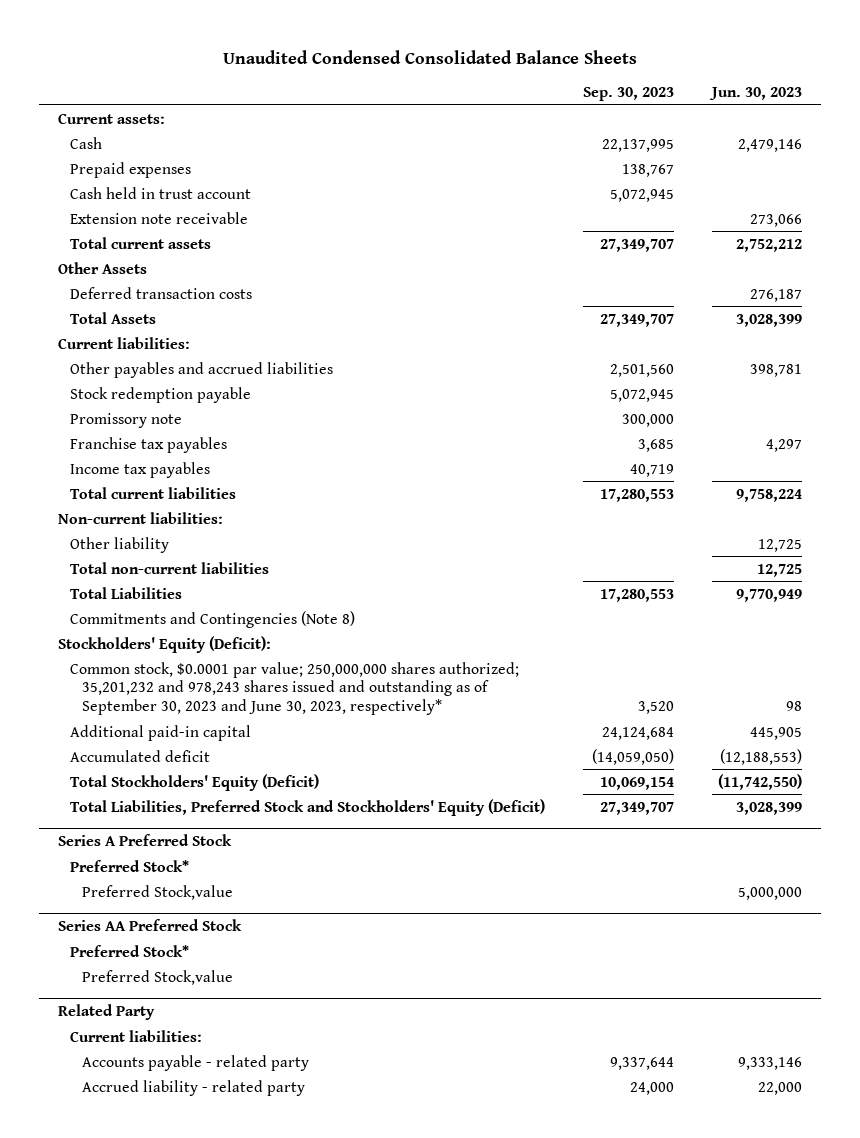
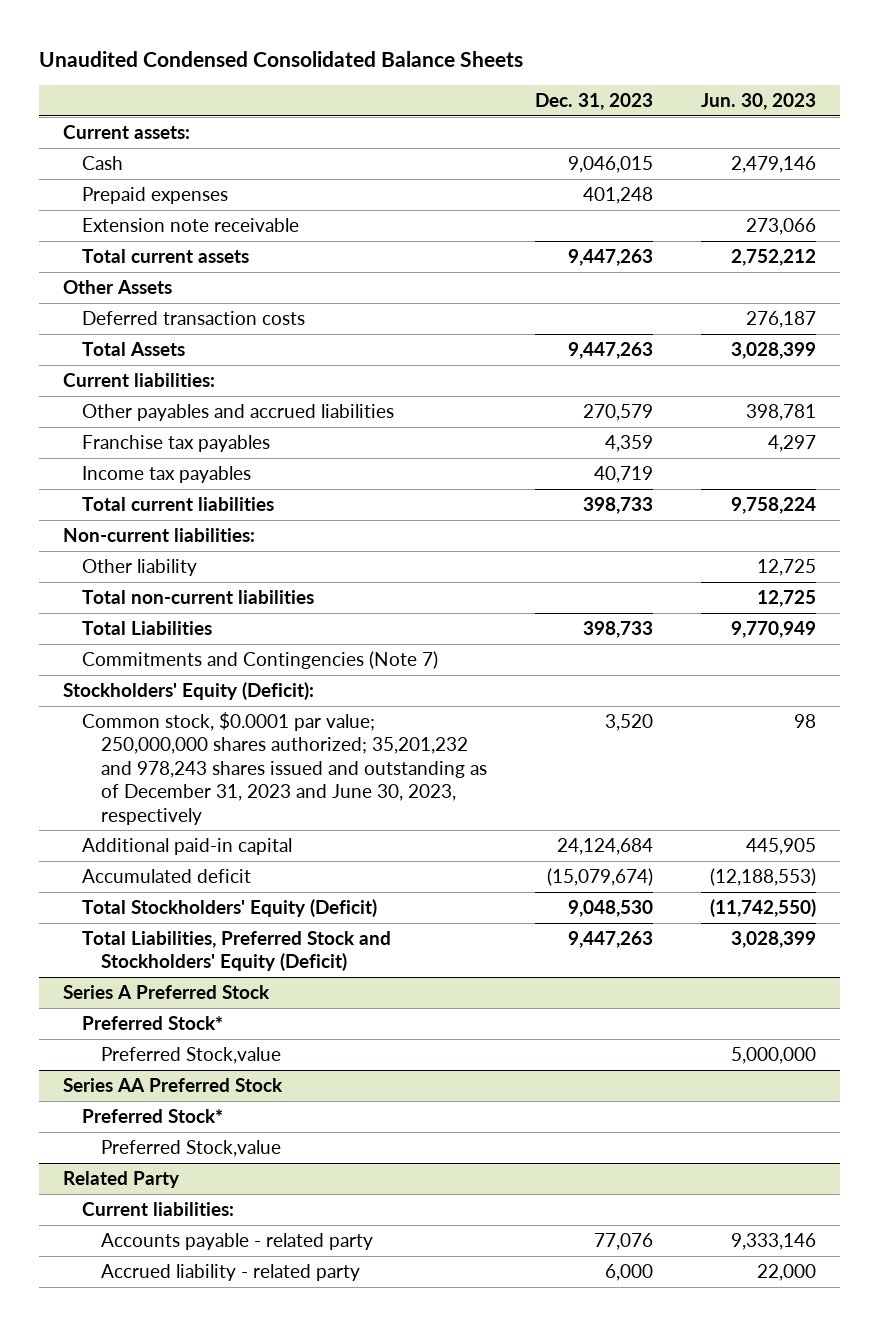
- | Sep. 30, 2023 | Jun. 30, 2023
+ | Dec. 31, 2023 | Jun. 30, 2023
- Cash held in trust account | 5,072,945 |
- Stock redemption payable | 5,072,945 |
- Promissory note | 300,000 |
- Commitments and Contingencies (Note 8)
+ Commitments and Contingencies (Note 7)
- Common stock, $0.0001 par value; 250,000,000 shares authorized; 35,201,232 and 978,243 shares issued and outstanding as of September 30, 2023 and June 30, 2023, respectively* | 3,520 | 98
+ Common stock, $0.0001 par value; 250,000,000 shares authorized; 35,201,232 and 978,243 shares issued and outstanding as of December 31, 2023 and June 30, 2023, respectively | 3,520 | 98

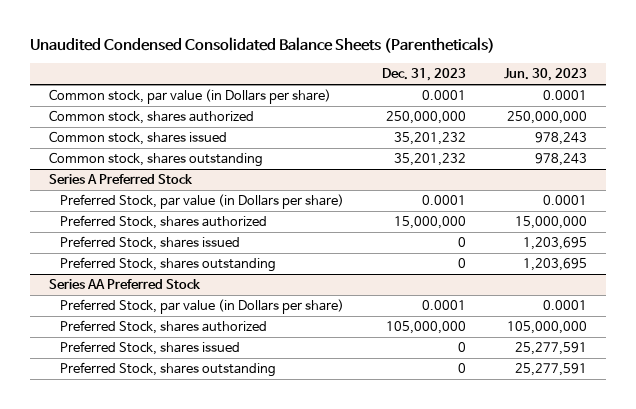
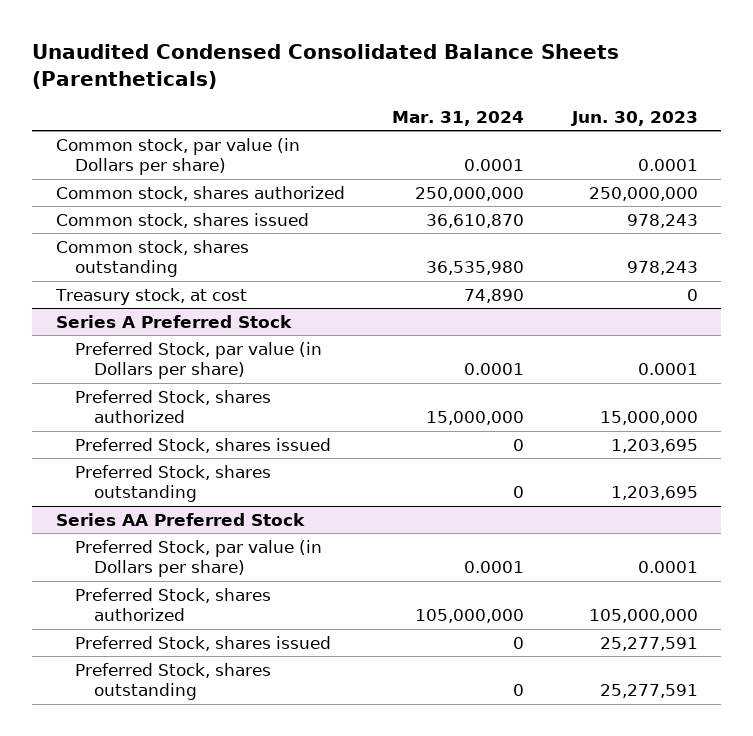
- | Dec. 31, 2023 | Jun. 30, 2023
+ | Mar. 31, 2024 | Jun. 30, 2023
+ Treasury stock, at cost | 74,890 | 0

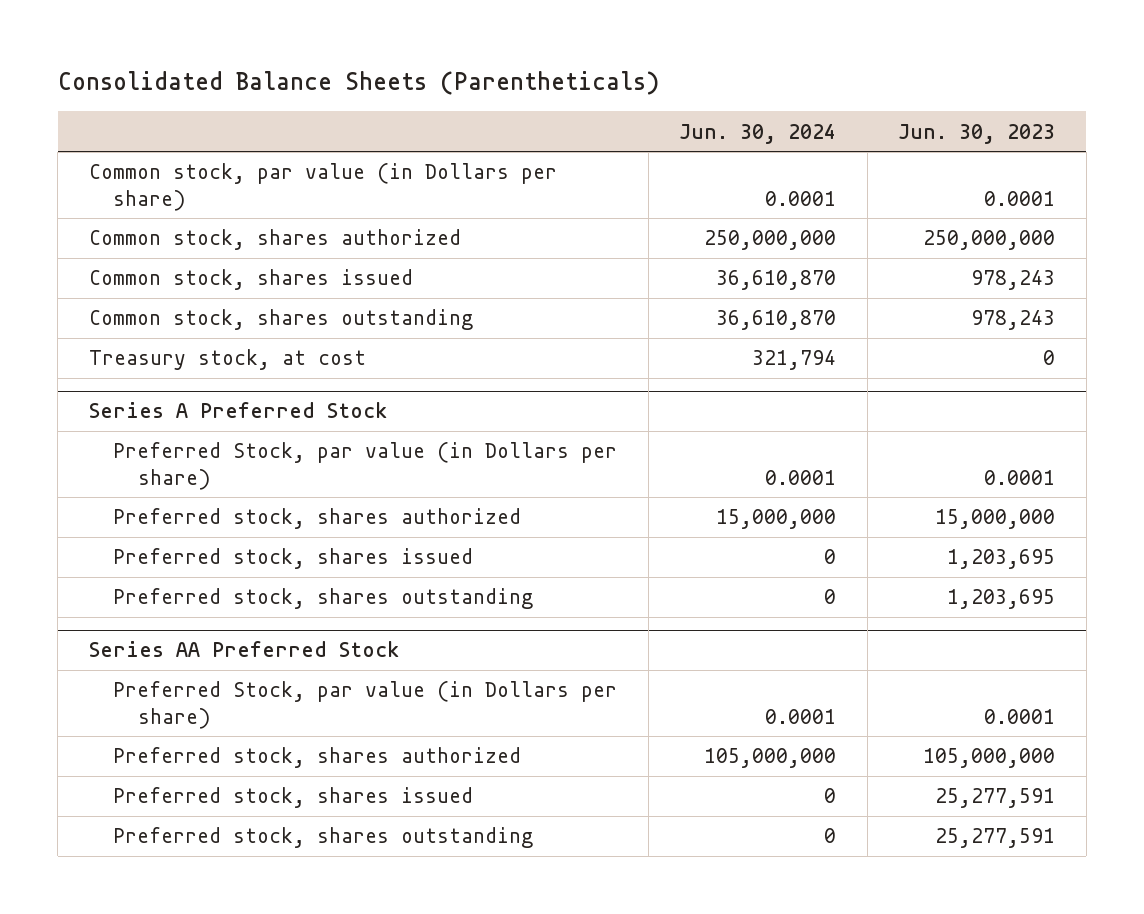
- Unaudited Condensed Consolidated Balance Sheets (Parentheticals)
+ Consolidated Balance Sheets (Parentheticals)
- | Mar. 31, 2024 | Jun. 30, 2023
+ | Jun. 30, 2024 | Jun. 30, 2023
@ Series A Preferred Stock
- Preferred Stock, shares authorized | 15,000,000 | 15,000,000
- Preferred Stock, shares issued | 0 | 1,203,695
- Preferred Stock, shares outstanding | 0 | 1,203,695
+ Preferred stock, shares authorized | 15,000,000 | 15,000,000
+ Preferred stock, shares issued | 0 | 1,203,695
+ Preferred stock, shares outstanding | 0 | 1,203,695
@ Series AA Preferred Stock
- Preferred Stock, shares authorized | 105,000,000 | 105,000,000
- Preferred Stock, shares issued | 0 | 25,277,591
- Preferred Stock, shares outstanding | 0 | 25,277,591
+ Preferred stock, shares authorized | 105,000,000 | 105,000,000
+ Preferred stock, shares issued | 0 | 25,277,591
+ Preferred stock, shares outstanding | 0 | 25,277,591

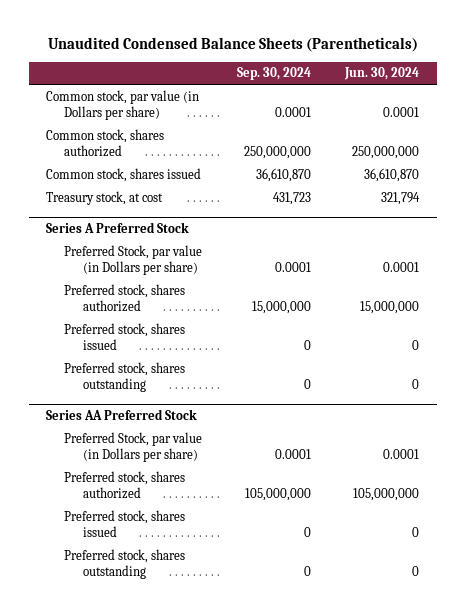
- Consolidated Balance Sheets (Parentheticals)
+ Unaudited Condensed Balance Sheets (Parentheticals)
- | Jun. 30, 2024 | Jun. 30, 2023
+ | Sep. 30, 2024 | Jun. 30, 2024
- Common stock, shares outstanding | 36,610,870 | 978,243

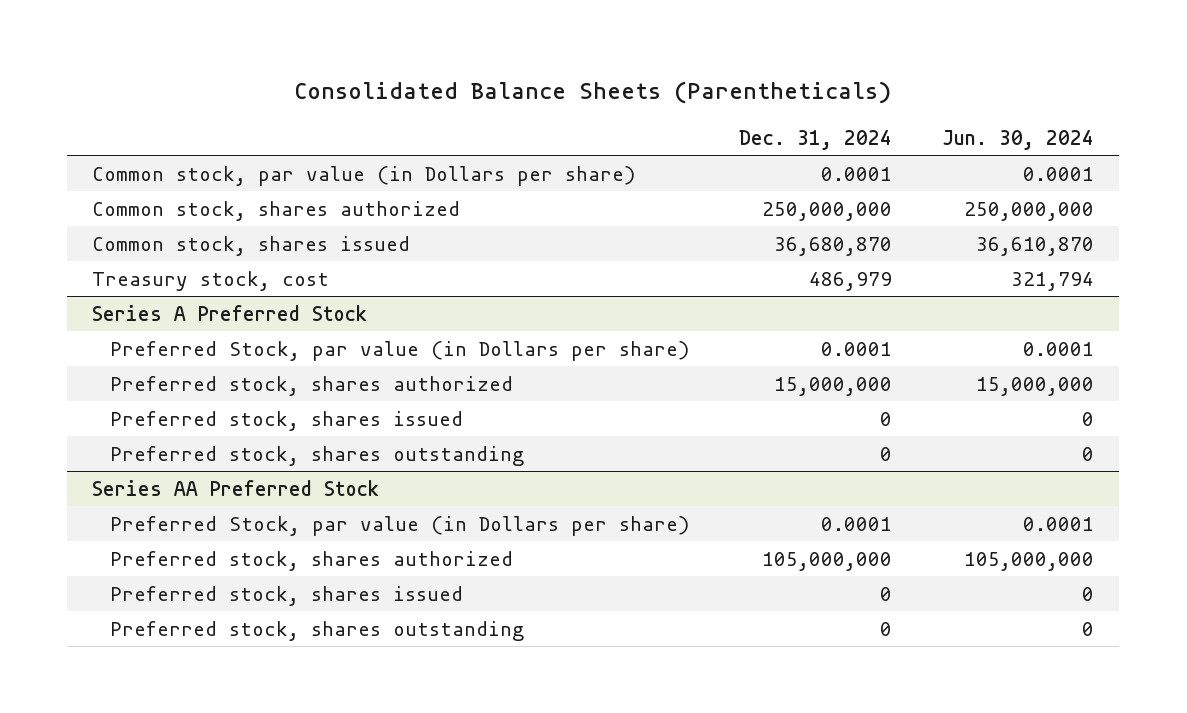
- Unaudited Condensed Balance Sheets (Parentheticals)
+ Consolidated Balance Sheets (Parentheticals)
- | Sep. 30, 2024 | Jun. 30, 2024
+ | Dec. 31, 2024 | Jun. 30, 2024
- Treasury stock, at cost | 431,723 | 321,794
+ Treasury stock, cost | 486,979 | 321,794

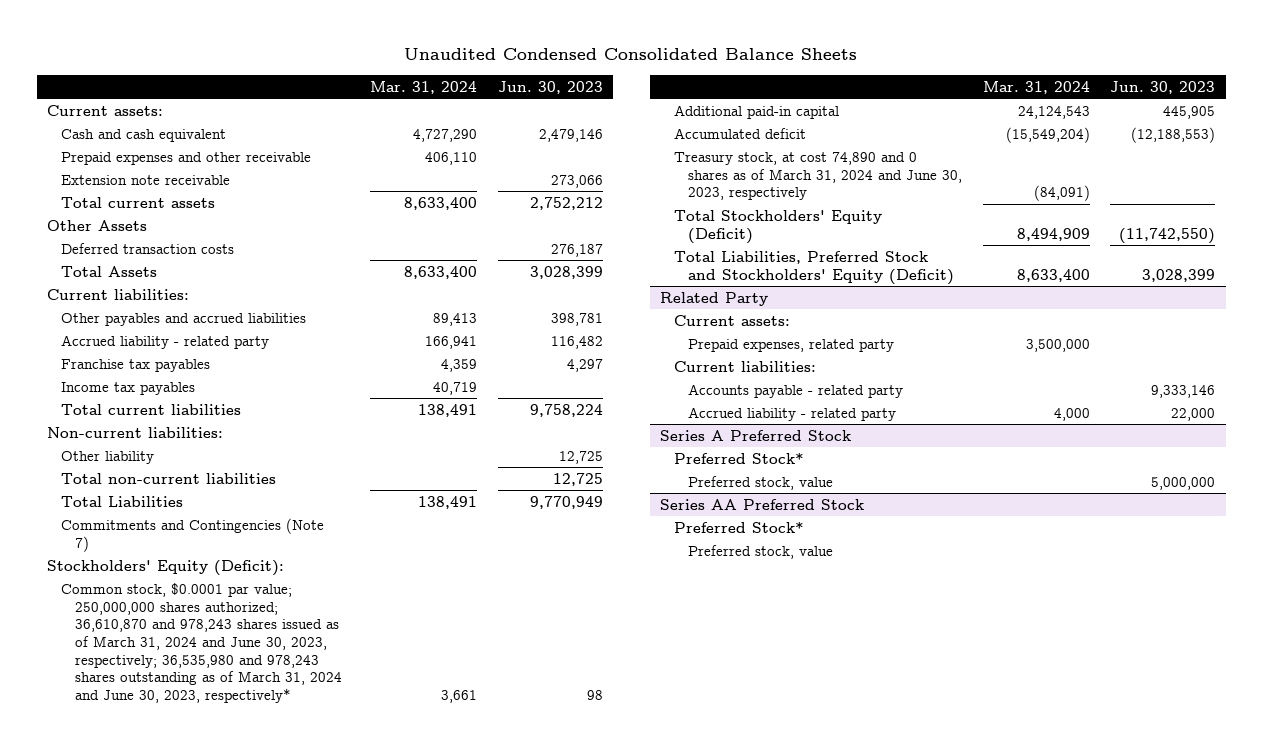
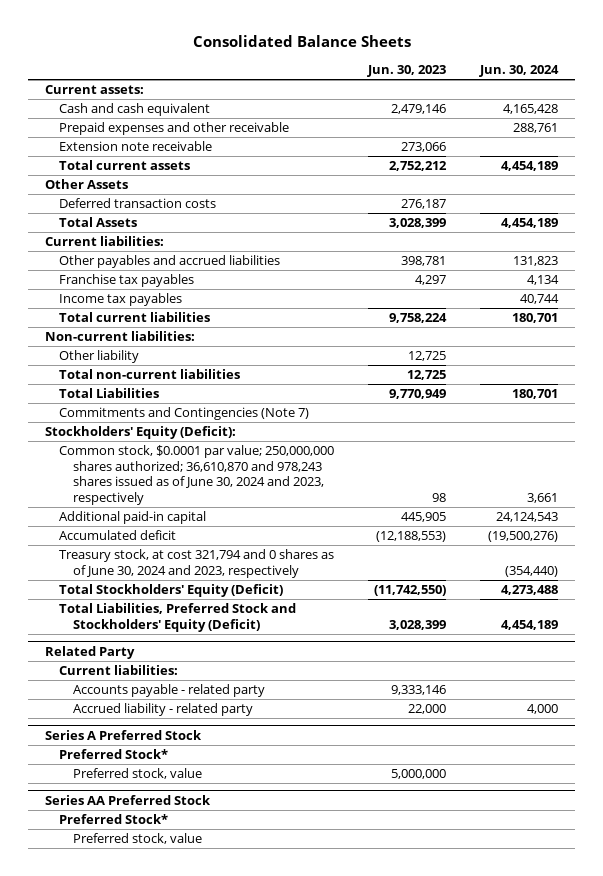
- Unaudited Condensed Consolidated Balance Sheets
+ Consolidated Balance Sheets
- | Mar. 31, 2024 | Jun. 30, 2023
+ | Jun. 30, 2023 | Jun. 30, 2024
- Accrued liability - related party | 166,941 | 116,482
- Common stock, $0.0001 par value; 250,000,000 shares authorized; 36,610,870 and 978,243 shares issued as of March 31, 2024 and June 30, 2023, respectively; 36,535,980 and 978,243 shares outstanding as of March 31, 2024 and June 30, 2023, respectively* | 3,661 | 98
+ Common stock, $0.0001 par value; 250,000,000 shares authorized; 36,610,870 and 978,243 shares issued as of June 30, 2024 and 2023, respectively | 98 | 3,661
- Treasury stock, at cost 74,890 and 0 shares as of March 31, 2024 and June 30, 2023, respectively | (84,091) |
+ Treasury stock, at cost 321,794 and 0 shares as of June 30, 2024 and 2023, respectively | | (354,440)
@ Related Party
- Current assets:
- Prepaid expenses, related party | 3,500,000 |

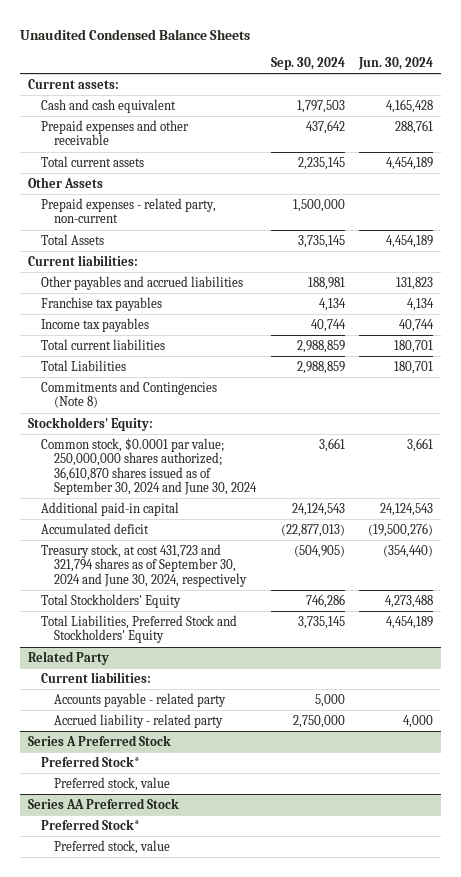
- Consolidated Balance Sheets
+ Unaudited Condensed Balance Sheets
- | Jun. 30, 2023 | Jun. 30, 2024
+ | Sep. 30, 2024 | Jun. 30, 2024
- Extension note receivable | 273,066 |
- Deferred transaction costs | 276,187 |
+ Prepaid expenses - related party, non-current | 1,500,000 |
- Non-current liabilities:
- Other liability | 12,725 |
- Total non-current liabilities | 12,725 |
- Commitments and Contingencies (Note 7)
- Stockholders' Equity (Deficit):
- Common stock, $0.0001 par value; 250,000,000 shares authorized; 36,610,870 and 978,243 shares issued as of June 30, 2024 and 2023, respectively | 98 | 3,661
+ Commitments and Contingencies (Note 8)
+ Stockholders' Equity:
+ Common stock, $0.0001 par value; 250,000,000 shares authorized; 36,610,870 shares issued as of September 30, 2024 and June 30, 2024 | 3,661 | 3,661
- Treasury stock, at cost 321,794 and 0 shares as of June 30, 2024 and 2023, respectively | | (354,440)
- Total Stockholders' Equity (Deficit) | (11,742,550) | 4,273,488
- Total Liabilities, Preferred Stock and Stockholders' Equity (Deficit) | 3,028,399 | 4,454,189
+ Treasury stock, at cost 431,723 and 321,794 shares as of September 30, 2024 and June 30, 2024, respectively | (504,905) | (354,440)
+ Total Stockholders' Equity | 746,286 | 4,273,488
+ Total Liabilities, Preferred Stock and Stockholders' Equity | 3,735,145 | 4,454,189

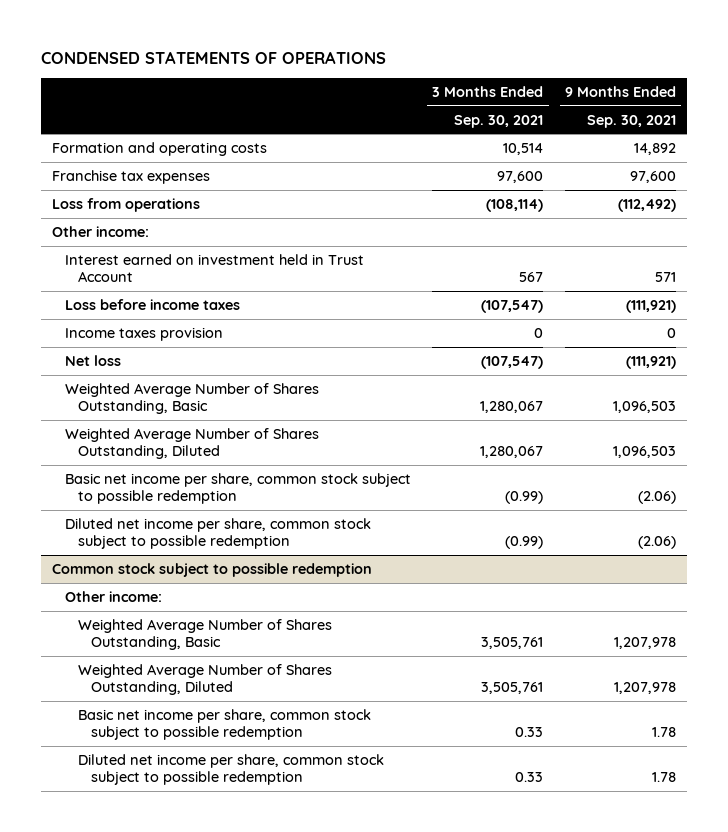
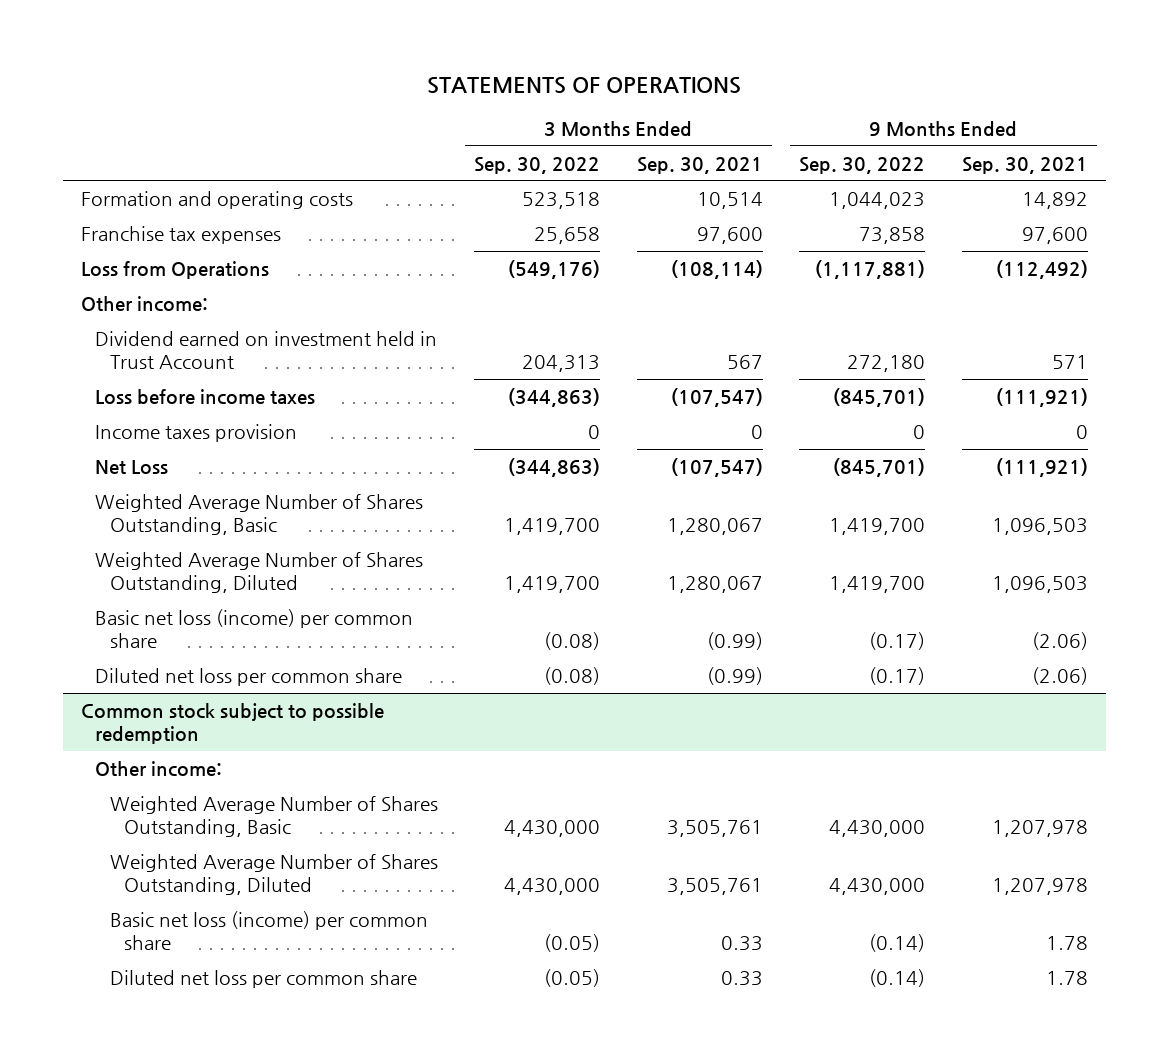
- CONDENSED STATEMENTS OF OPERATIONS
+ STATEMENTS OF OPERATIONS
- | 3 Months Ended Sep. 30, 2021 | 9 Months Ended Sep. 30, 2021
+ | 3 Months Ended Sep. 30, 2022 | 3 Months Ended Sep. 30, 2021 | 9 Months Ended Sep. 30, 2022 | 9 Months Ended Sep. 30, 2021
- Loss from operations | (108,114) | (112,492)
+ Loss from Operations | (549,176) | (108,114) | (1,117,881) | (112,492)
- Interest earned on investment held in Trust Account | 567 | 571
+ Dividend earned on investment held in Trust Account | 204,313 | 567 | 272,180 | 571
- Net loss | (107,547) | (111,921)
+ Net Loss | (344,863) | (107,547) | (845,701) | (111,921)
- Basic net income per share, common stock subject to possible redemption | (0.99) | (2.06)
- Diluted net income per share, common stock subject to possible redemption | (0.99) | (2.06)
+ Basic net loss (income) per common share | (0.08) | (0.99) | (0.17) | (2.06)
+ Diluted net loss per common share | (0.08) | (0.99) | (0.17) | (2.06)
@ Common stock subject to possible redemption
- Basic net income per share, common stock subject to possible redemption | 0.33 | 1.78
- Diluted net income per share, common stock subject to possible redemption | 0.33 | 1.78
+ Basic net loss (income) per common share | (0.05) | 0.33 | (0.14) | 1.78
+ Diluted net loss per common share | (0.05) | 0.33 | (0.14) | 1.78

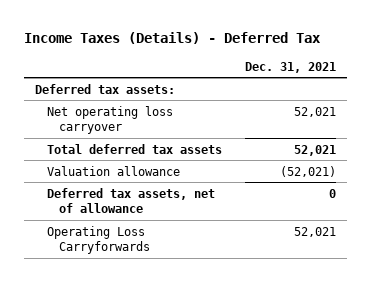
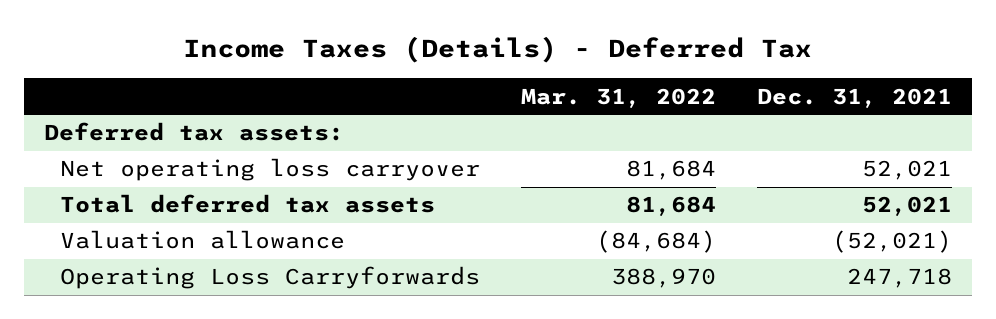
- | Dec. 31, 2021
+ | Mar. 31, 2022 | Dec. 31, 2021
- Deferred tax assets, net of allowance | 0
- Operating Loss Carryforwards | 52,021
+ Operating Loss Carryforwards | 388,970 | 247,718

